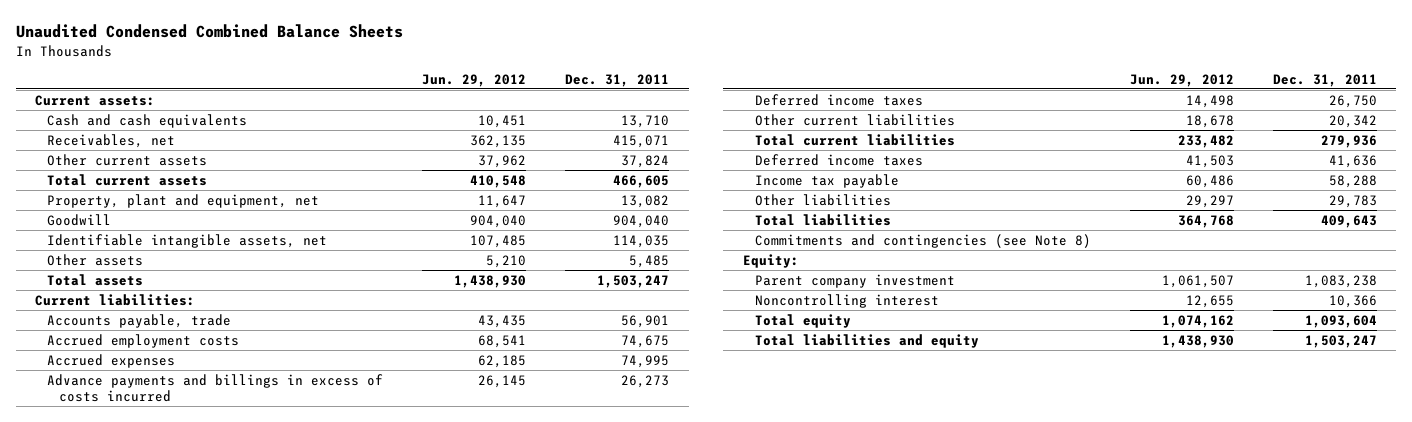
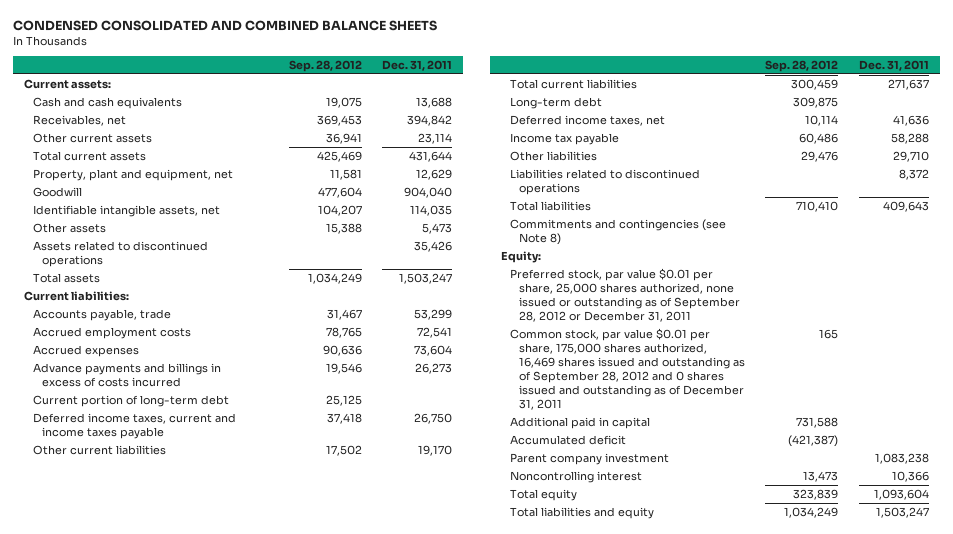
- Unaudited Condensed Combined Balance Sheets
+ CONDENSED CONSOLIDATED AND COMBINED BALANCE SHEETS
- | Jun. 29, 2012 | Dec. 31, 2011
+ | Sep. 28, 2012 | Dec. 31, 2011
- Cash and cash equivalents | 10,451 | 13,710
- Receivables, net | 362,135 | 415,071
- Other current assets | 37,962 | 37,824
- Total current assets | 410,548 | 466,605
- Property, plant and equipment, net | 11,647 | 13,082
+ Cash and cash equivalents | 19,075 | 13,688
+ Receivables, net | 369,453 | 394,842
+ Other current assets | 36,941 | 23,114
+ Total current assets | 425,469 | 431,644
+ Property, plant and equipment, net | 11,581 | 12,629
- Other assets | 5,210 | 5,485
+ Other assets | 15,388 | 5,473
+ Assets related to discontinued operations | | 35,426
- Accounts payable, trade | 43,435 | 56,901
- Accrued employment costs | 68,541 | 74,675
- Accrued expenses | 62,185 | 74,995
+ Accounts payable, trade | 31,467 | 53,299
+ Accrued employment costs | 78,765 | 72,541
+ Accrued expenses | 90,636 | 73,604
- Deferred income taxes | 14,498 | 26,750
- Other current liabilities | 18,678 | 20,342
- Total current liabilities | 233,482 | 279,936
- Deferred income taxes | 41,503 | 41,636
+ Current portion of long-term debt | 25,125 |
+ Deferred income taxes, current and income taxes payable | 37,418 | 26,750
+ Other current liabilities | 17,502 | 19,170
+ Total current liabilities | 300,459 | 271,637
+ Long-term debt | 309,875 |
+ Deferred income taxes, net | 10,114 | 41,636
- Other liabilities | 29,297 | 29,783
+ Other liabilities | 29,476 | 29,710
+ Liabilities related to discontinued operations | | 8,372
+ Preferred stock, par value $0.01 per share, 25,000 shares authorized, none issued or outstanding as of September 28, 2012 or December 31, 2011
+ Common stock, par value $0.01 per share, 175,000 shares authorized, 16,469 shares issued and outstanding as of September 28, 2012 and 0 shares issued and outstanding as of December 31, 2011 | 165 |
+ Additional paid in capital | 731,588 |
+ Accumulated deficit | (421,387) |

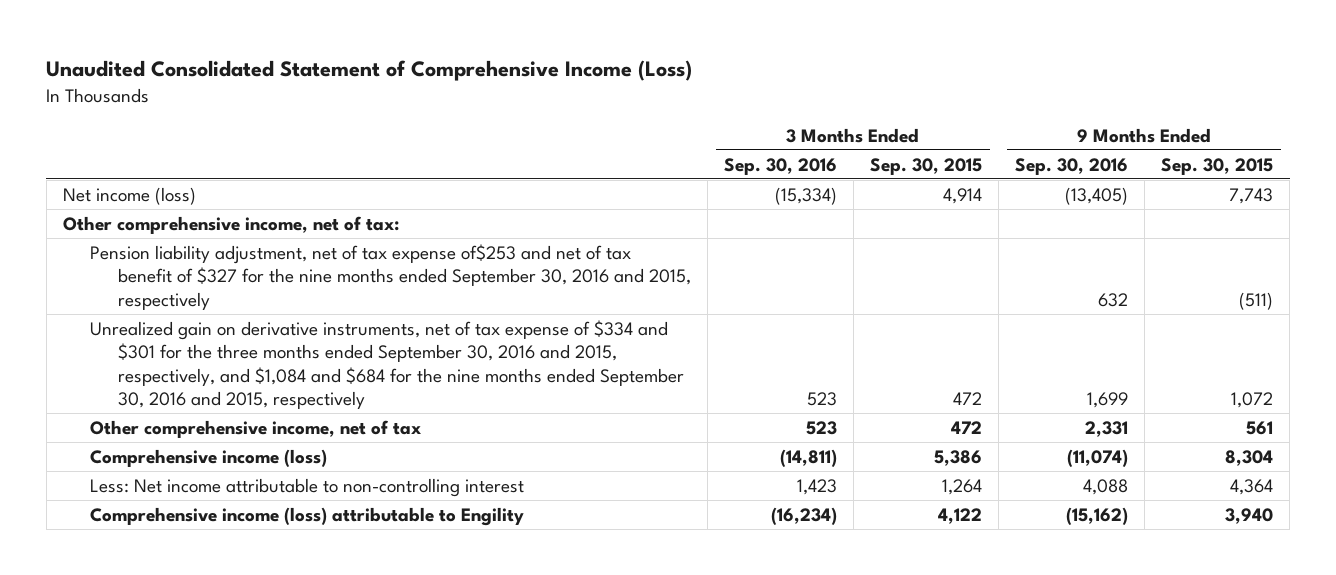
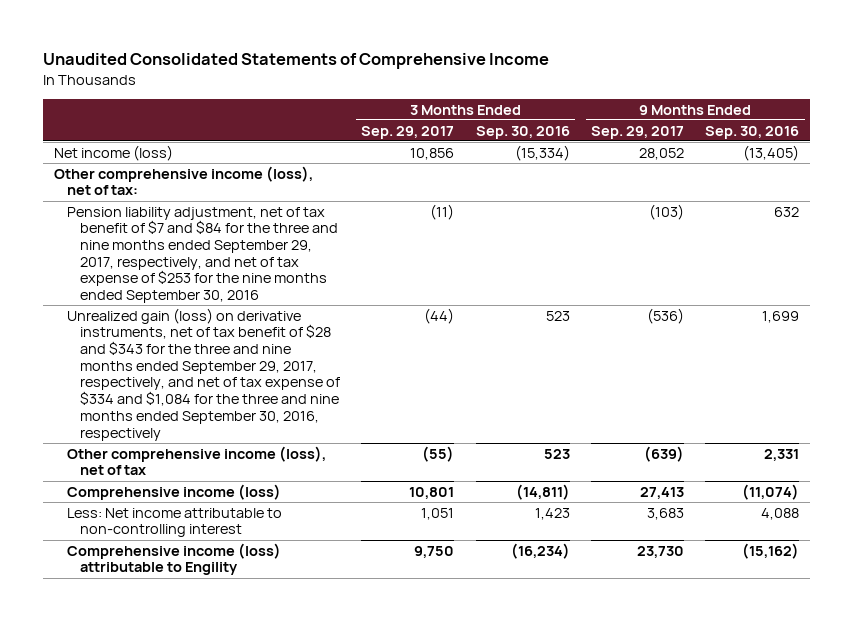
- Unaudited Consolidated Statement of Comprehensive Income (Loss)
+ Unaudited Consolidated Statements of Comprehensive Income
- | 3 Months Ended Sep. 30, 2016 | 3 Months Ended Sep. 30, 2015 | 9 Months Ended Sep. 30, 2016 | 9 Months Ended Sep. 30, 2015
+ | 3 Months Ended Sep. 29, 2017 | 3 Months Ended Sep. 30, 2016 | 9 Months Ended Sep. 29, 2017 | 9 Months Ended Sep. 30, 2016
- Other comprehensive income, net of tax:
- Pension liability adjustment, net of tax expense of$253 and net of tax benefit of $327 for the nine months ended September 30, 2016 and 2015, respectively | | | 632 | (511)
- Unrealized gain on derivative instruments, net of tax expense of $334 and $301 for the three months ended September 30, 2016 and 2015, respectively, and $1,084 and $684 for the nine months ended September 30, 2016 and 2015, respectively | 523 | 472 | 1,699 | 1,072
- Other comprehensive income, net of tax | 523 | 472 | 2,331 | 561
+ Other comprehensive income (loss), net of tax:
+ Pension liability adjustment, net of tax benefit of $7 and $84 for the three and nine months ended September 29, 2017, respectively, and net of tax expense of $253 for the nine months ended September 30, 2016 | (11) | | (103) | 632
+ Unrealized gain (loss) on derivative instruments, net of tax benefit of $28 and $343 for the three and nine months ended September 29, 2017, respectively, and net of tax expense of $334 and $1,084 for the three and nine months ended September 30, 2016, respectively | (44) | 523 | (536) | 1,699
+ Other comprehensive income (loss), net of tax | (55) | 523 | (639) | 2,331

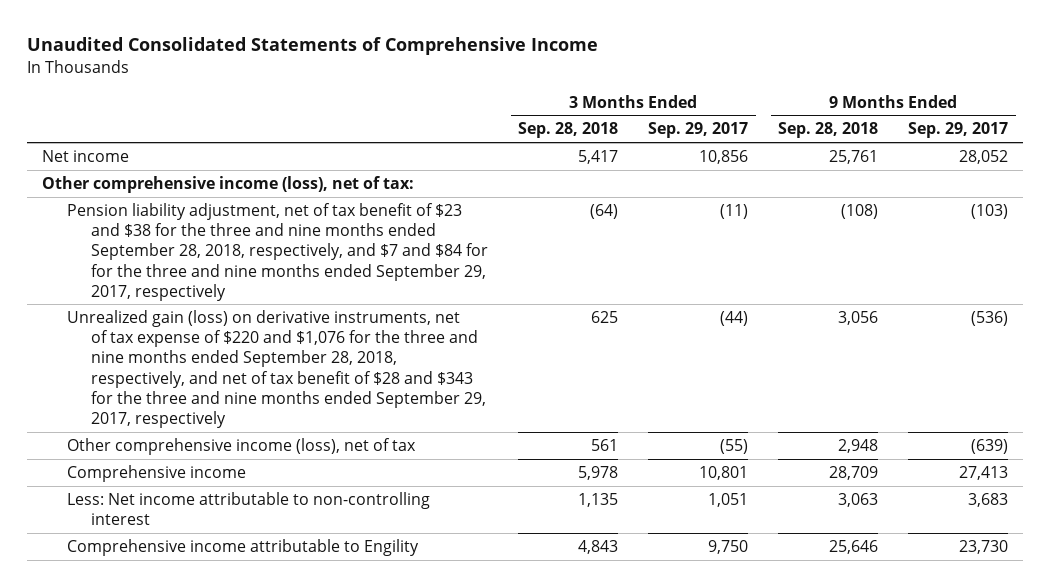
- | 3 Months Ended Sep. 29, 2017 | 3 Months Ended Sep. 30, 2016 | 9 Months Ended Sep. 29, 2017 | 9 Months Ended Sep. 30, 2016
+ | 3 Months Ended Sep. 28, 2018 | 3 Months Ended Sep. 29, 2017 | 9 Months Ended Sep. 28, 2018 | 9 Months Ended Sep. 29, 2017
- Net income (loss) | 10,856 | (15,334) | 28,052 | (13,405)
+ Net income | 5,417 | 10,856 | 25,761 | 28,052
- Pension liability adjustment, net of tax benefit of $7 and $84 for the three and nine months ended September 29, 2017, respectively, and net of tax expense of $253 for the nine months ended September 30, 2016 | (11) | | (103) | 632
- Unrealized gain (loss) on derivative instruments, net of tax benefit of $28 and $343 for the three and nine months ended September 29, 2017, respectively, and net of tax expense of $334 and $1,084 for the three and nine months ended September 30, 2016, respectively | (44) | 523 | (536) | 1,699
+ Pension liability adjustment, net of tax benefit of $23 and $38 for the three and nine months ended September 28, 2018, respectively, and $7 and $84 for for the three and nine months ended September 29, 2017, respectively | (64) | (11) | (108) | (103)
+ Unrealized gain (loss) on derivative instruments, net of tax expense of $220 and $1,076 for the three and nine months ended September 28, 2018, respectively, and net of tax benefit of $28 and $343 for the three and nine months ended September 29, 2017, respectively | 625 | (44) | 3,056 | (536)
- Comprehensive income (loss) | 10,801 | (14,811) | 27,413 | (11,074)
+ Comprehensive income | 5,978 | 10,801 | 28,709 | 27,413
- Comprehensive income (loss) attributable to Engility | 9,750 | (16,234) | 23,730 | (15,162)
+ Comprehensive income attributable to Engility | 4,843 | 9,750 | 25,646 | 23,730

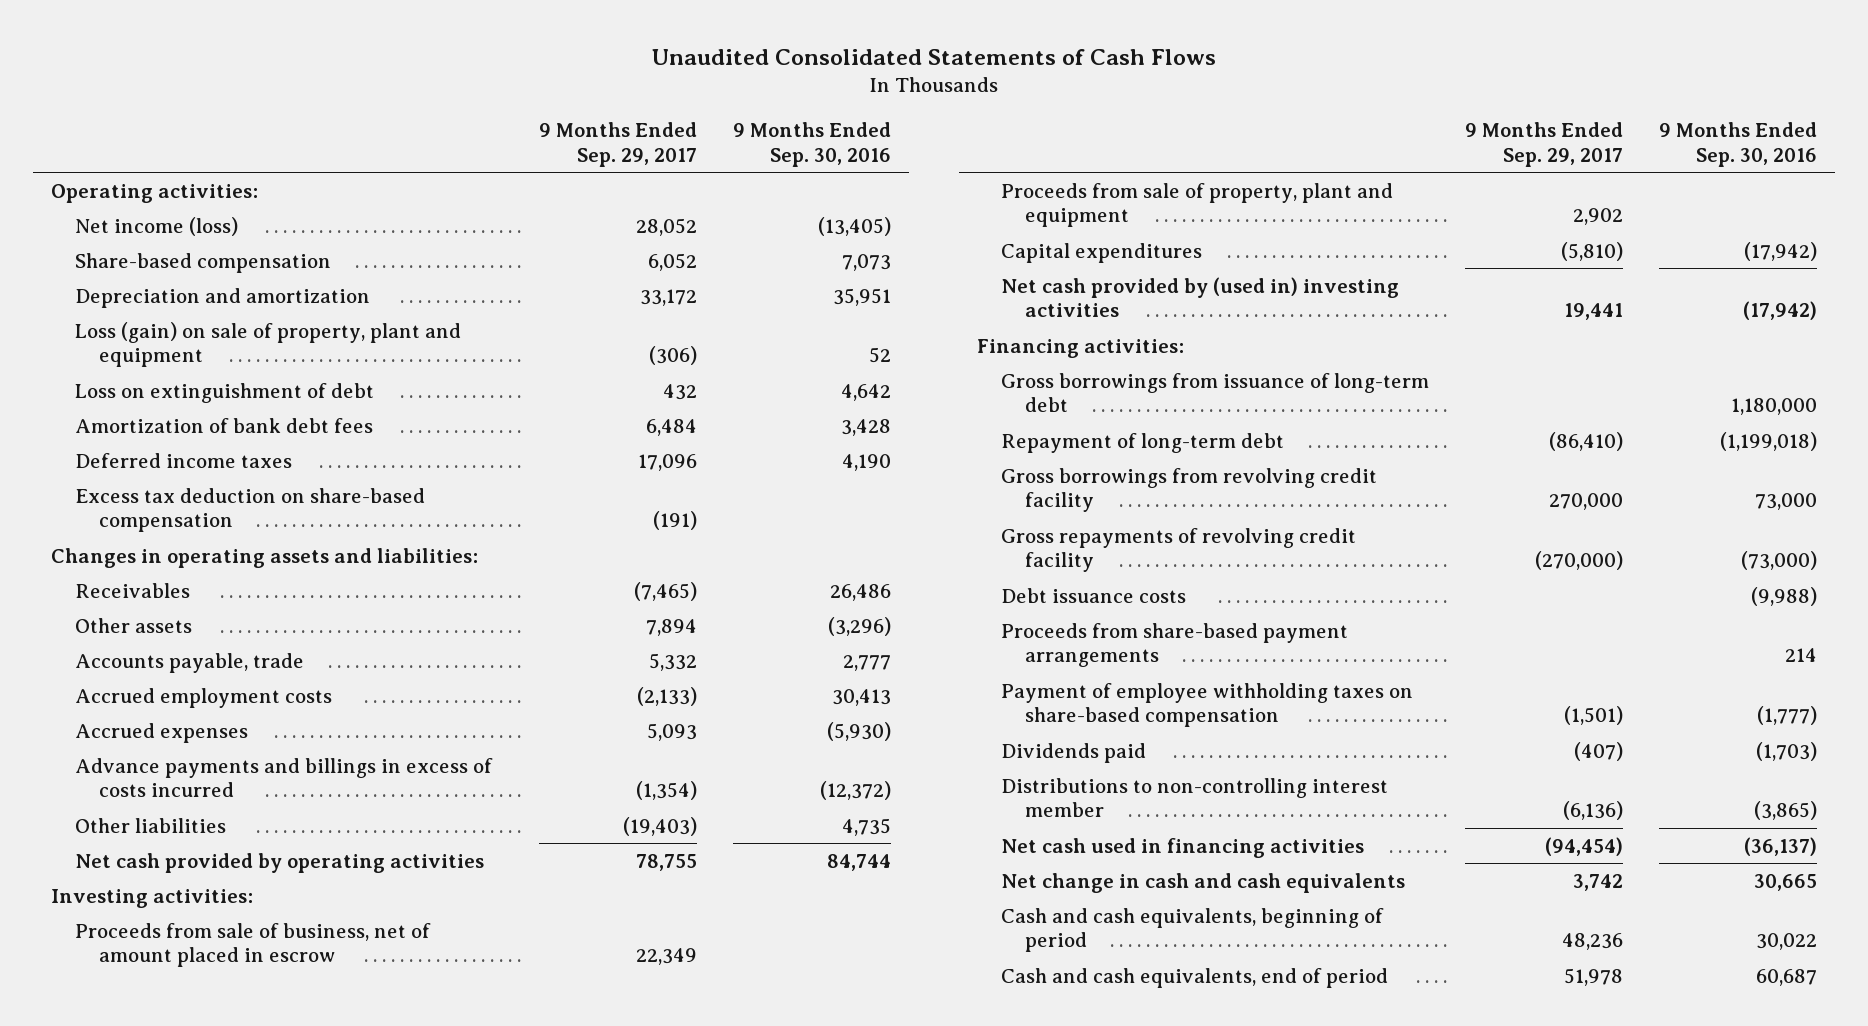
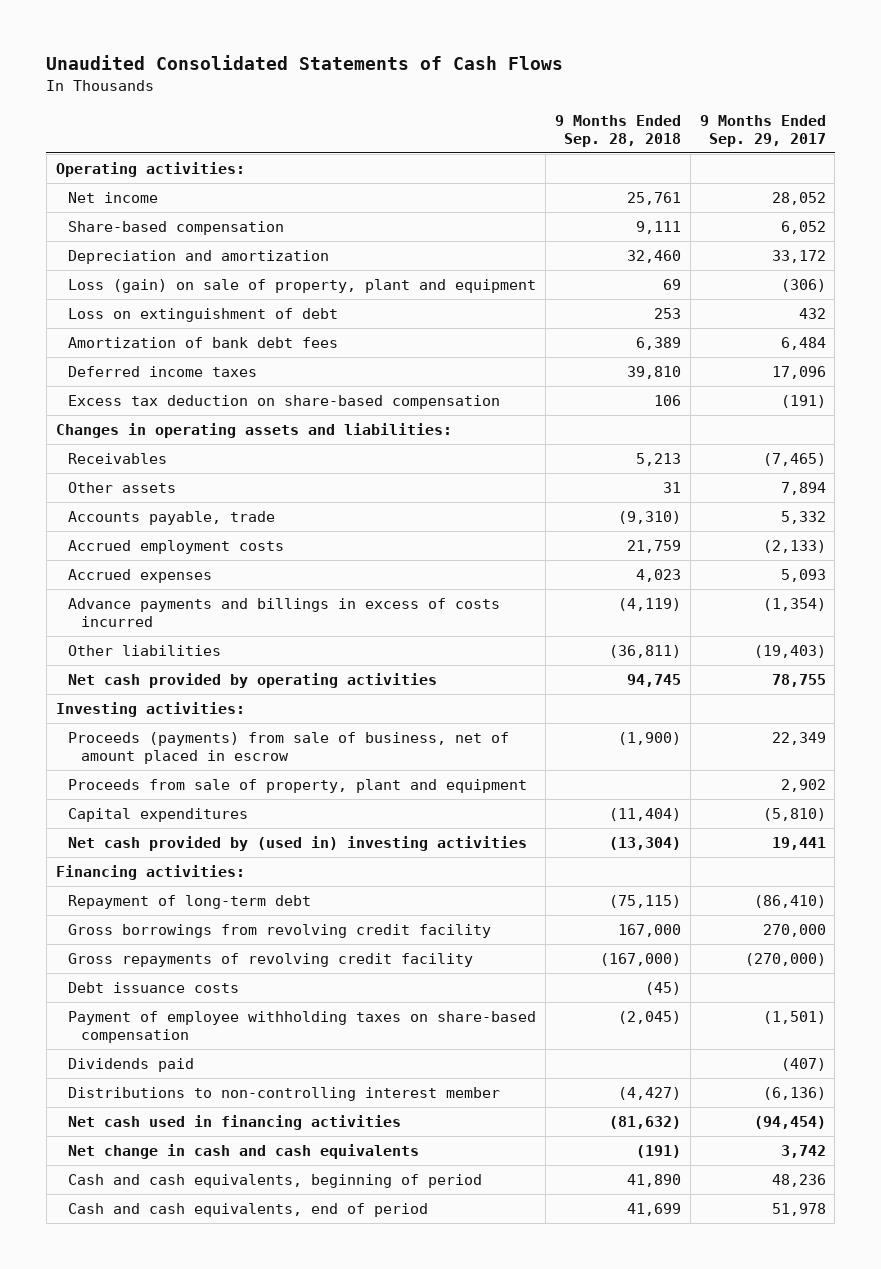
- | 9 Months Ended Sep. 29, 2017 | 9 Months Ended Sep. 30, 2016
+ | 9 Months Ended Sep. 28, 2018 | 9 Months Ended Sep. 29, 2017
- Net income (loss) | 28,052 | (13,405)
+ Net income | 25,761 | 28,052
- Proceeds from sale of business, net of amount placed in escrow | 22,349 |
+ Proceeds (payments) from sale of business, net of amount placed in escrow | (1,900) | 22,349
- Gross borrowings from issuance of long-term debt | | 1,180,000
- Proceeds from share-based payment arrangements | | 214

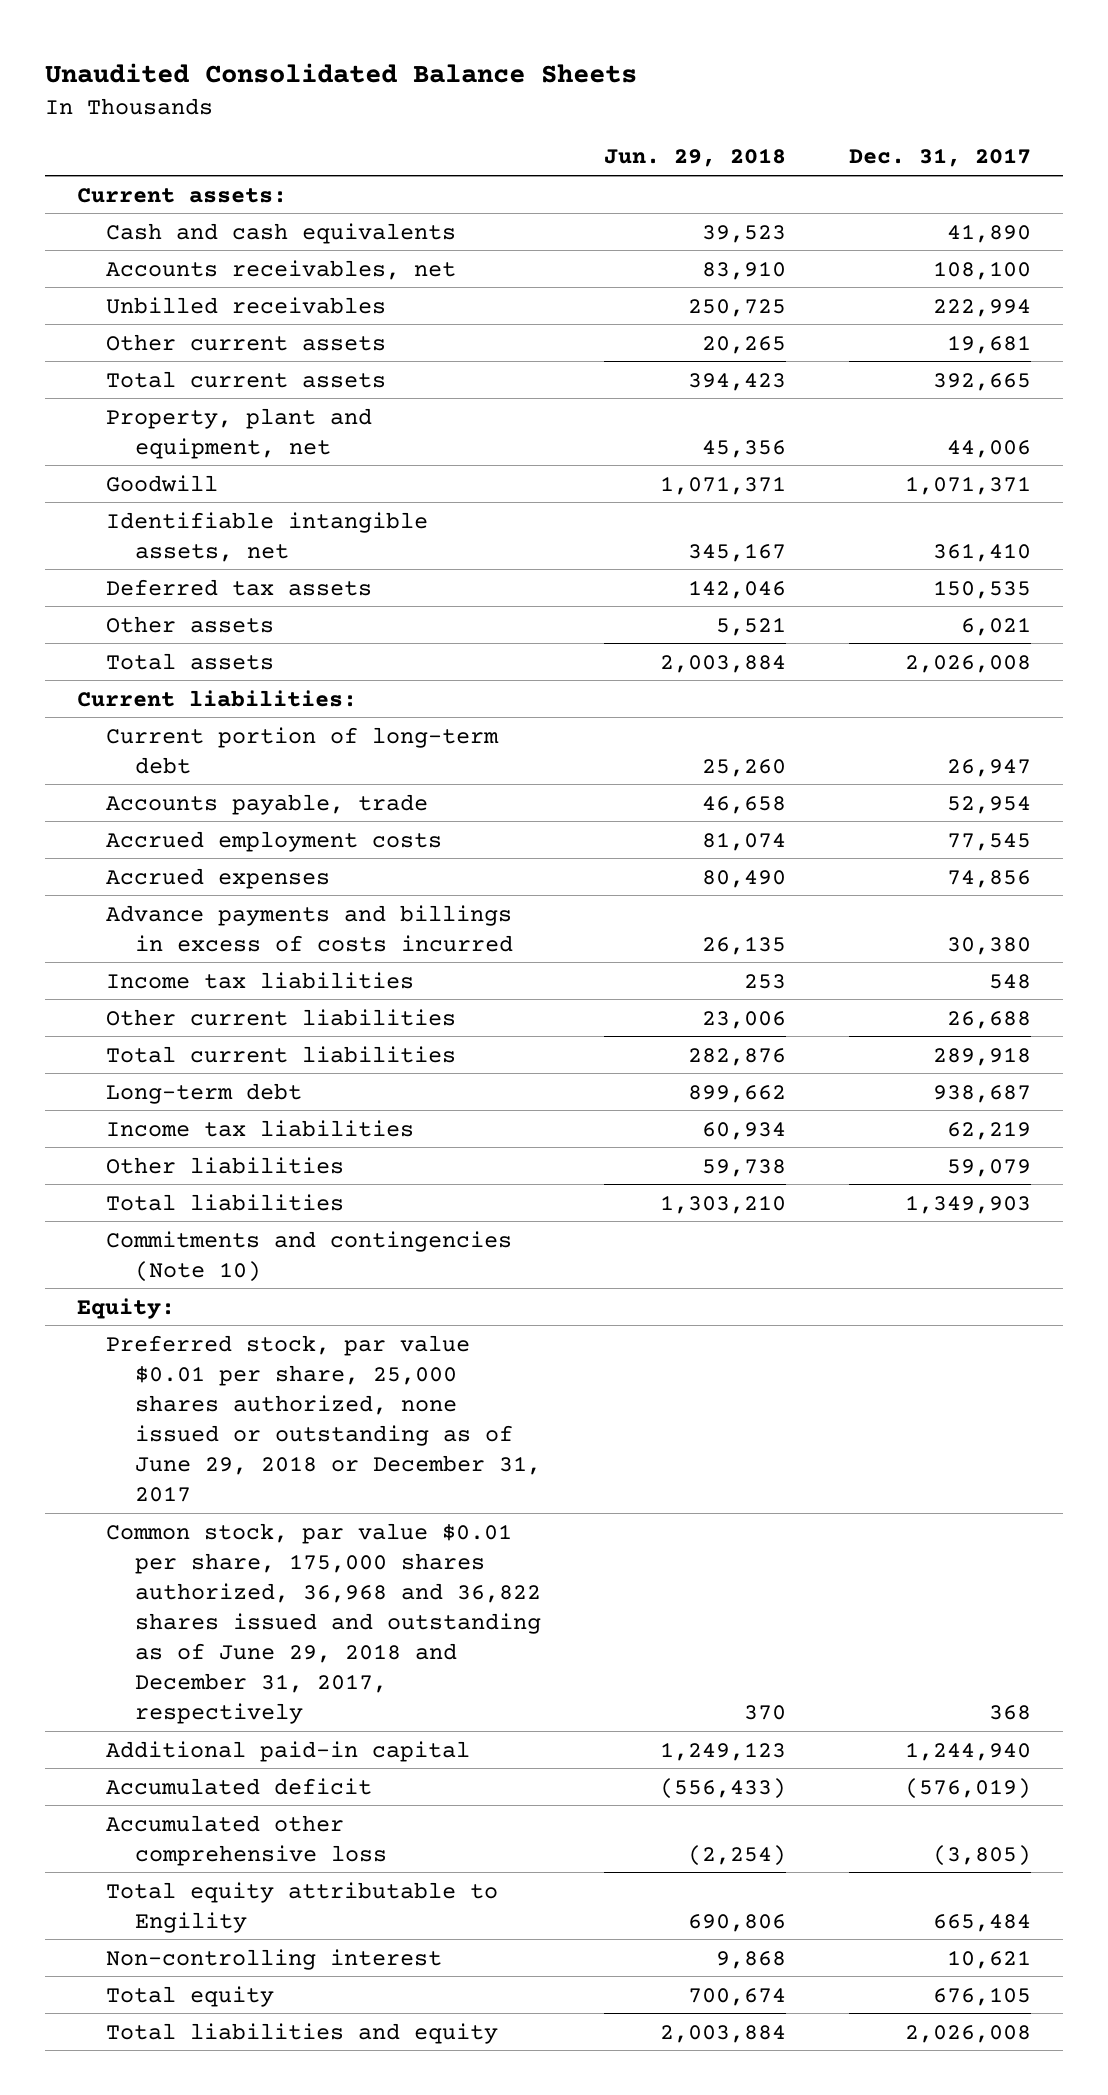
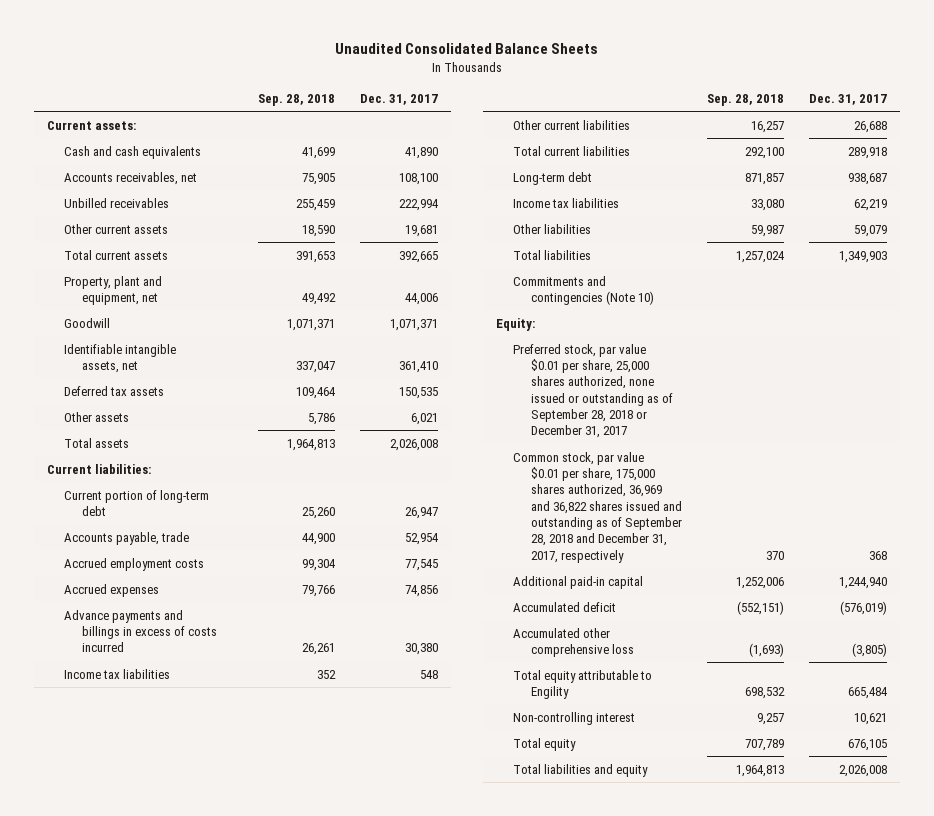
- | Jun. 29, 2018 | Dec. 31, 2017
+ | Sep. 28, 2018 | Dec. 31, 2017
- Preferred stock, par value $0.01 per share, 25,000 shares authorized, none issued or outstanding as of June 29, 2018 or December 31, 2017
- Common stock, par value $0.01 per share, 175,000 shares authorized, 36,968 and 36,822 shares issued and outstanding as of June 29, 2018 and December 31, 2017, respectively | 370 | 368
+ Preferred stock, par value $0.01 per share, 25,000 shares authorized, none issued or outstanding as of September 28, 2018 or December 31, 2017
+ Common stock, par value $0.01 per share, 175,000 shares authorized, 36,969 and 36,822 shares issued and outstanding as of September 28, 2018 and December 31, 2017, respectively | 370 | 368

